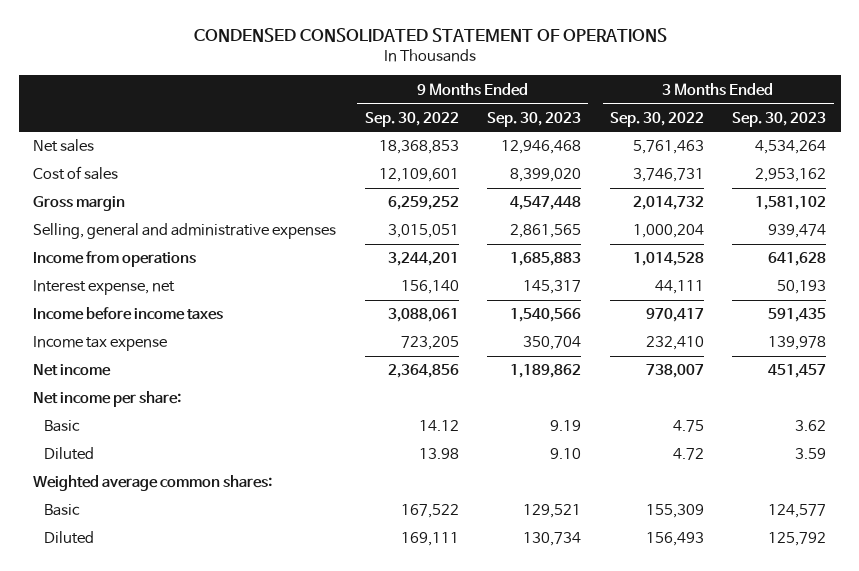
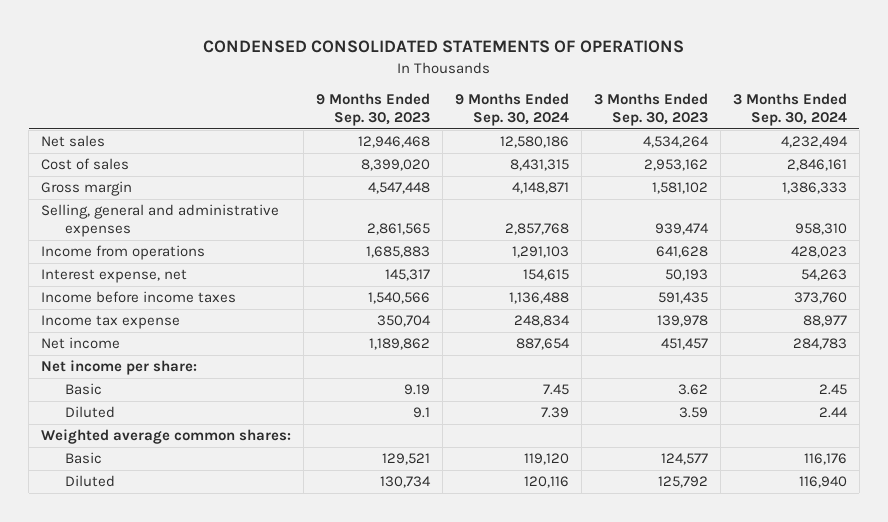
- CONDENSED CONSOLIDATED STATEMENT OF OPERATIONS
+ CONDENSED CONSOLIDATED STATEMENTS OF OPERATIONS
- | 9 Months Ended Sep. 30, 2022 | 9 Months Ended Sep. 30, 2023 | 3 Months Ended Sep. 30, 2022 | 3 Months Ended Sep. 30, 2023
+ | 9 Months Ended Sep. 30, 2023 | 9 Months Ended Sep. 30, 2024 | 3 Months Ended Sep. 30, 2023 | 3 Months Ended Sep. 30, 2024
- Diluted | 13.98 | 9.10 | 4.72 | 3.59
+ Diluted | 9.1 | 7.39 | 3.59 | 2.44

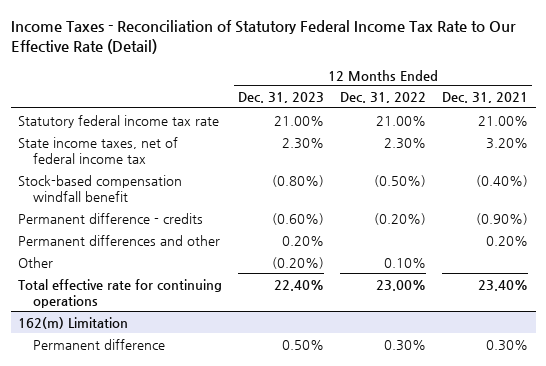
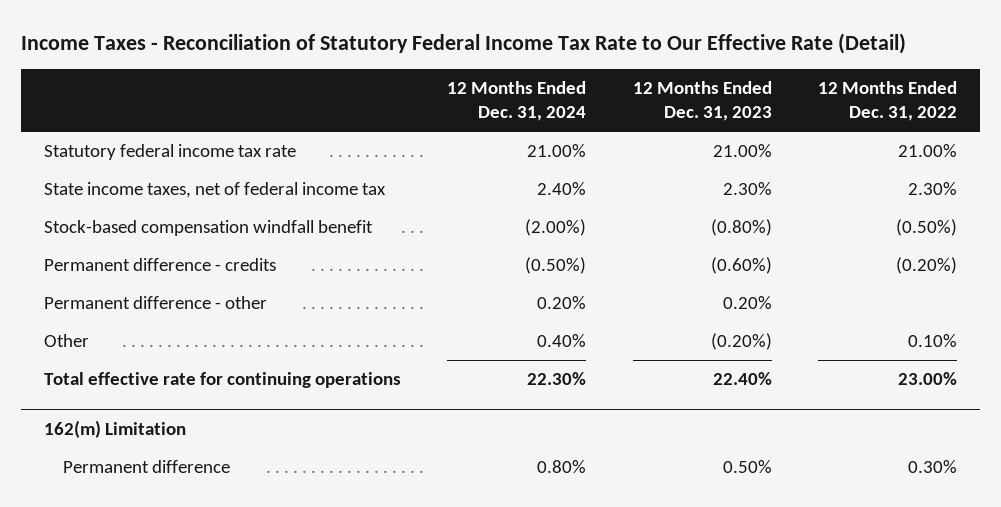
- | 12 Months Ended Dec. 31, 2023 | 12 Months Ended Dec. 31, 2022 | 12 Months Ended Dec. 31, 2021
+ | 12 Months Ended Dec. 31, 2024 | 12 Months Ended Dec. 31, 2023 | 12 Months Ended Dec. 31, 2022
- Permanent differences and other | 0.20% | | 0.20%
+ Permanent difference - other | 0.20% | 0.20% |

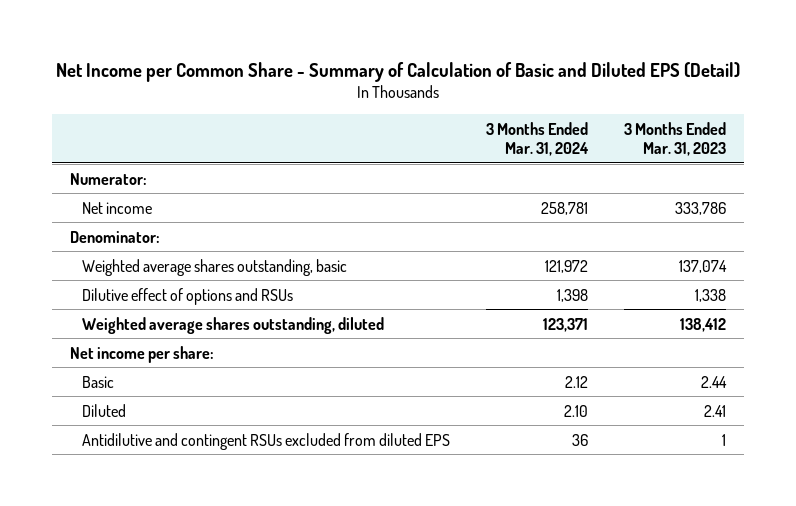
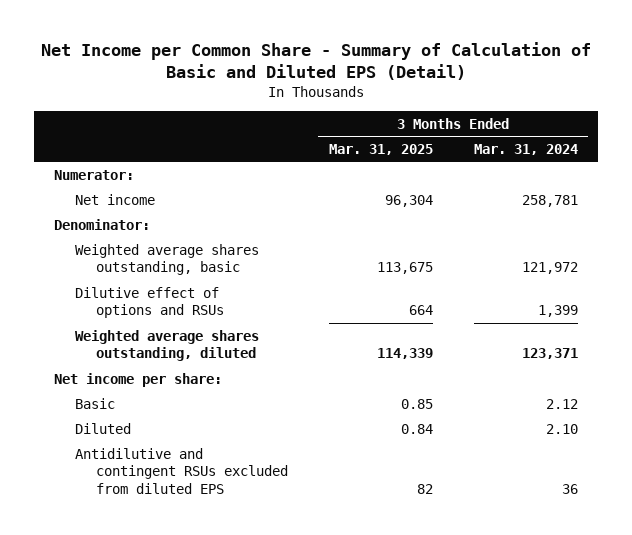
- | 3 Months Ended Mar. 31, 2024 | 3 Months Ended Mar. 31, 2023
+ | 3 Months Ended Mar. 31, 2025 | 3 Months Ended Mar. 31, 2024
- Dilutive effect of options and RSUs | 1,398 | 1,338
+ Dilutive effect of options and RSUs | 664 | 1,399

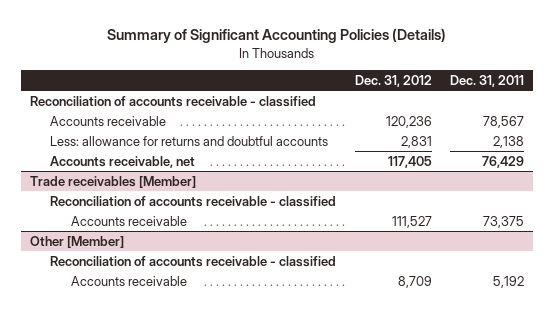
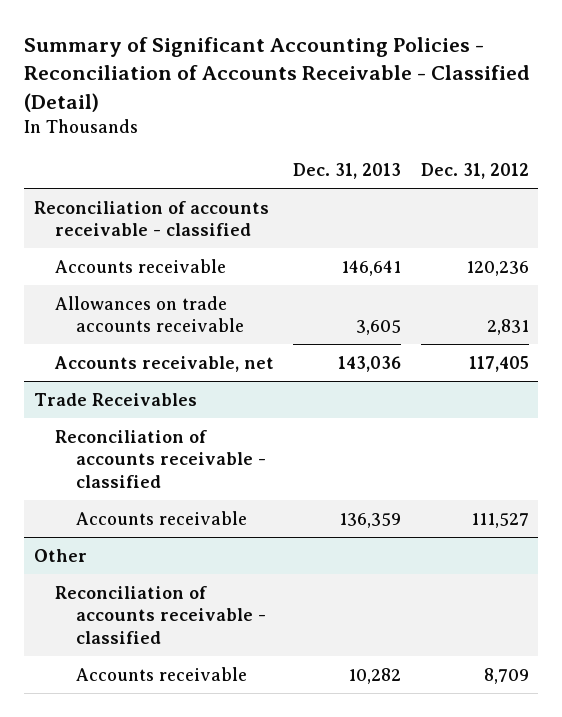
- Summary of Significant Accounting Policies (Details)
+ Summary of Significant Accounting Policies - Reconciliation of Accounts Receivable - Classified (Detail)
- | Dec. 31, 2012 | Dec. 31, 2011
+ | Dec. 31, 2013 | Dec. 31, 2012
- Less: allowance for returns and doubtful accounts | 2,831 | 2,138
+ Allowances on trade accounts receivable | 3,605 | 2,831
- Trade receivables [Member]
+ Trade Receivables
- Other [Member]
+ Other

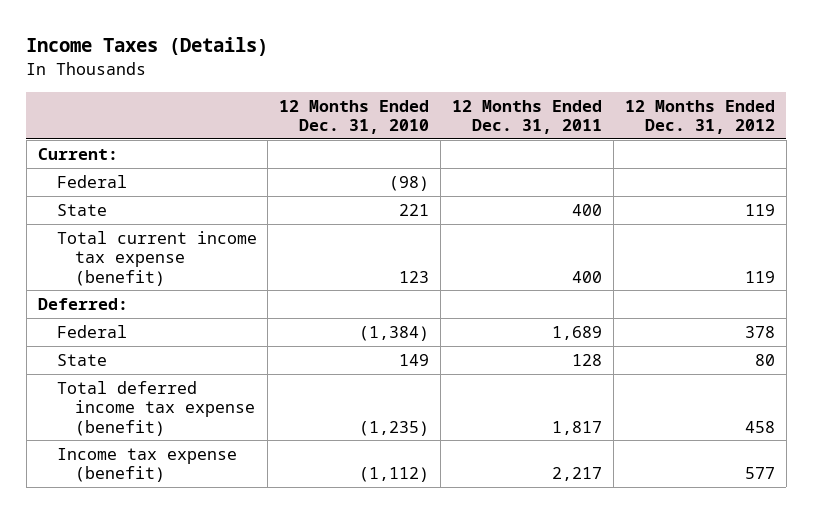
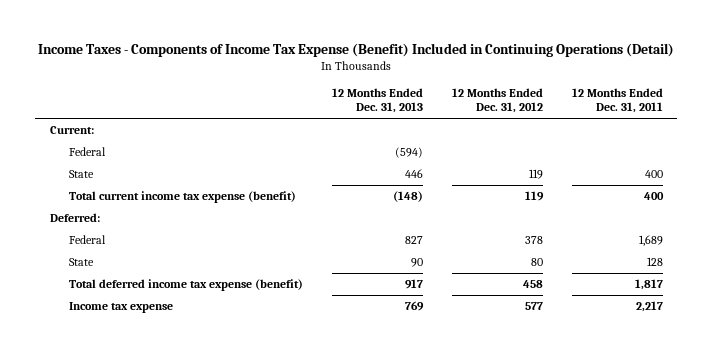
- Income Taxes (Details)
+ Income Taxes - Components of Income Tax Expense (Benefit) Included in Continuing Operations (Detail)
- | 12 Months Ended Dec. 31, 2010 | 12 Months Ended Dec. 31, 2011 | 12 Months Ended Dec. 31, 2012
+ | 12 Months Ended Dec. 31, 2013 | 12 Months Ended Dec. 31, 2012 | 12 Months Ended Dec. 31, 2011
- Income tax expense (benefit) | (1,112) | 2,217 | 577
+ Income tax expense | 769 | 577 | 2,217

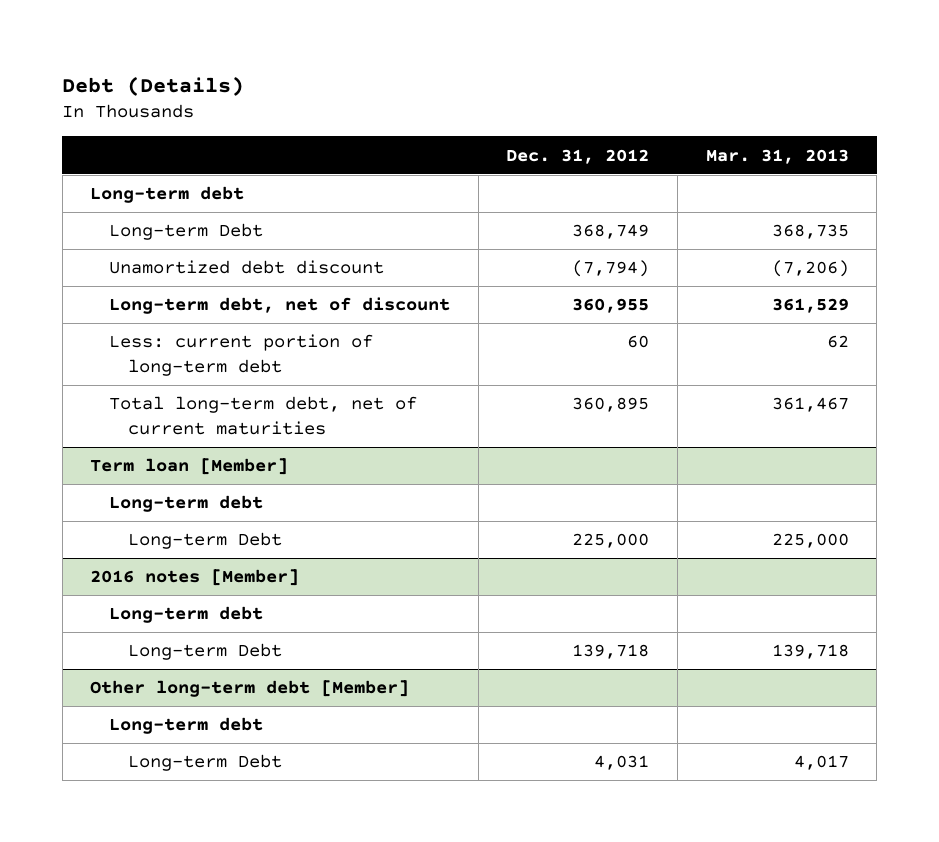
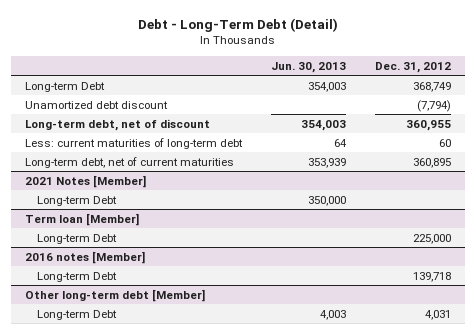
- Debt (Details)
+ Debt - Long-Term Debt (Detail)
- | Dec. 31, 2012 | Mar. 31, 2013
+ | Jun. 30, 2013 | Dec. 31, 2012
- Long-term debt
- Less: current portion of long-term debt | 60 | 62
- Total long-term debt, net of current maturities | 360,895 | 361,467
+ Less: current maturities of long-term debt | 64 | 60
+ Long-term debt, net of current maturities | 353,939 | 360,895
+ 2021 Notes [Member]
+ Long-term Debt | 350,000 |
@ Term loan [Member]
- Long-term debt
@ 2016 notes [Member]
- Long-term debt
@ Other long-term debt [Member]
- Long-term debt

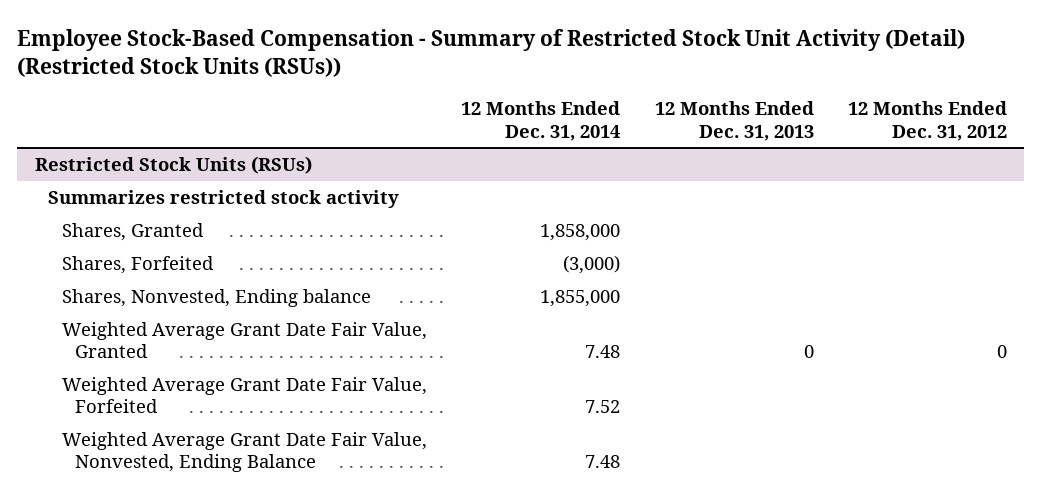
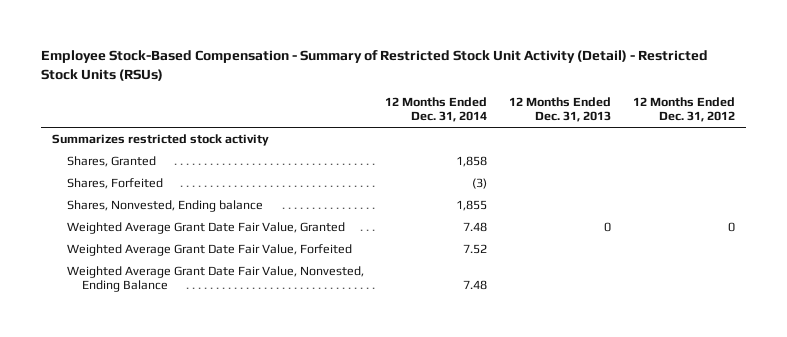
- Employee Stock-Based Compensation - Summary of Restricted Stock Unit Activity (Detail) (Restricted Stock Units (RSUs))
+ Employee Stock-Based Compensation - Summary of Restricted Stock Unit Activity (Detail) - Restricted Stock Units (RSUs)
- Restricted Stock Units (RSUs)
- Shares, Granted | 1,858,000 | |
- Shares, Forfeited | (3,000) | |
- Shares, Nonvested, Ending balance | 1,855,000 | |
+ Shares, Granted | 1,858 | |
+ Shares, Forfeited | (3) | |
+ Shares, Nonvested, Ending balance | 1,855 | |

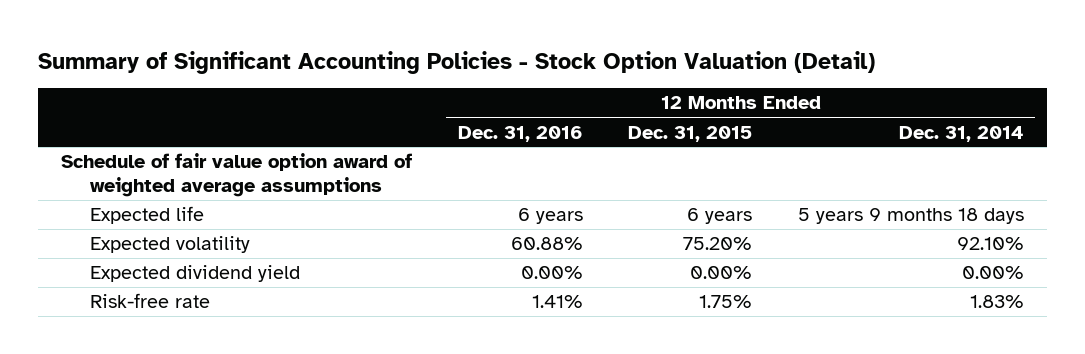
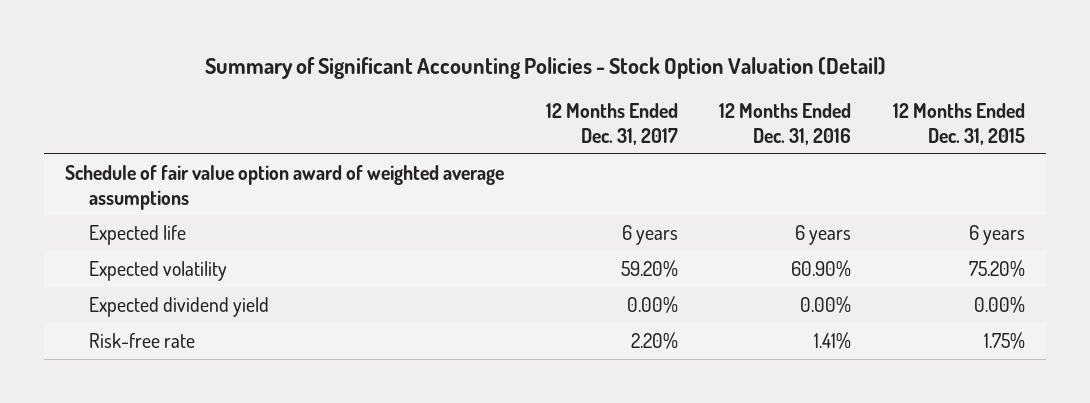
- | 12 Months Ended Dec. 31, 2016 | 12 Months Ended Dec. 31, 2015 | 12 Months Ended Dec. 31, 2014
+ | 12 Months Ended Dec. 31, 2017 | 12 Months Ended Dec. 31, 2016 | 12 Months Ended Dec. 31, 2015
- Expected volatility | 60.88% | 75.20% | 92.10%
+ Expected volatility | 59.20% | 60.90% | 75.20%

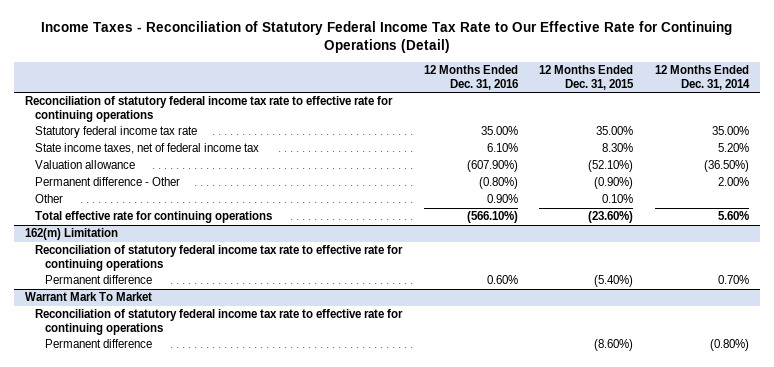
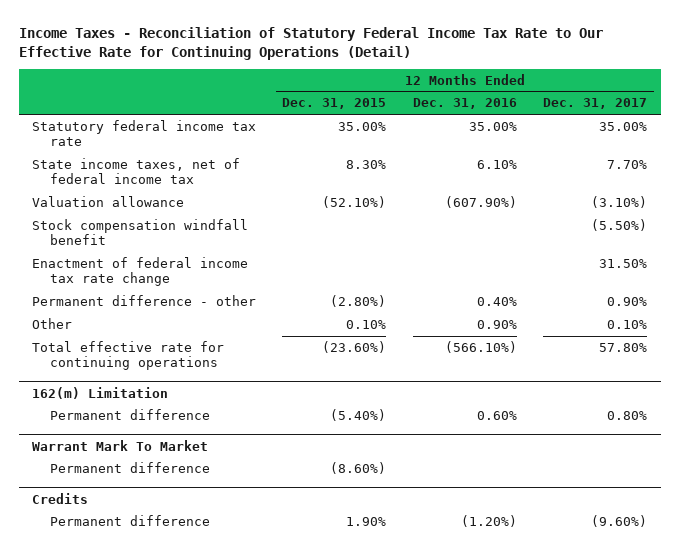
- | 12 Months Ended Dec. 31, 2016 | 12 Months Ended Dec. 31, 2015 | 12 Months Ended Dec. 31, 2014
+ | 12 Months Ended Dec. 31, 2015 | 12 Months Ended Dec. 31, 2016 | 12 Months Ended Dec. 31, 2017
- Reconciliation of statutory federal income tax rate to effective rate for continuing operations
- Permanent difference - Other | (0.80%) | (0.90%) | 2.00%
+ Stock compensation windfall benefit | | | (5.50%)
+ Enactment of federal income tax rate change | | | 31.50%
+ Permanent difference - other | (2.80%) | 0.40% | 0.90%
@ 162(m) Limitation
- Reconciliation of statutory federal income tax rate to effective rate for continuing operations
@ Warrant Mark To Market
- Reconciliation of statutory federal income tax rate to effective rate for continuing operations
+ Credits
+ Permanent difference | 1.90% | (1.20%) | (9.60%)

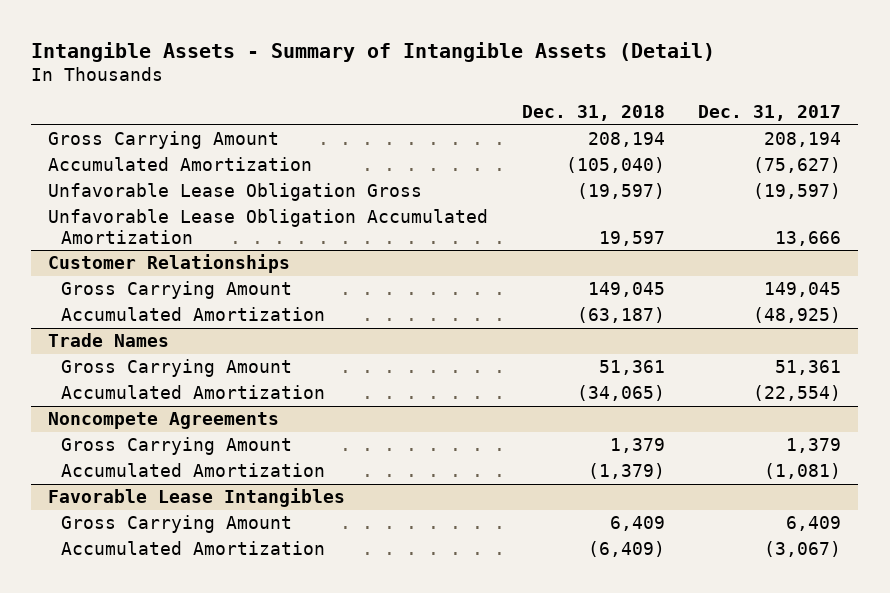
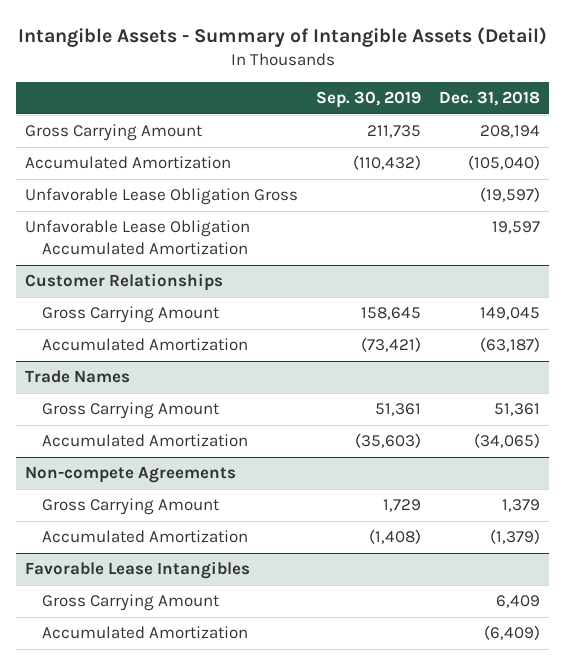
- | Dec. 31, 2018 | Dec. 31, 2017
+ | Sep. 30, 2019 | Dec. 31, 2018
- Noncompete Agreements
+ Non-compete Agreements

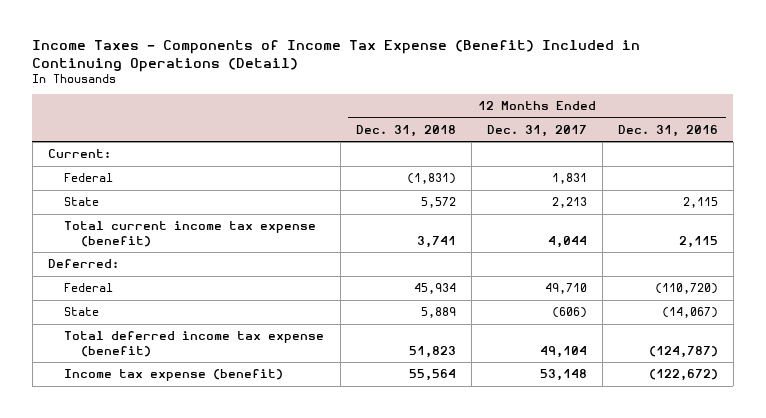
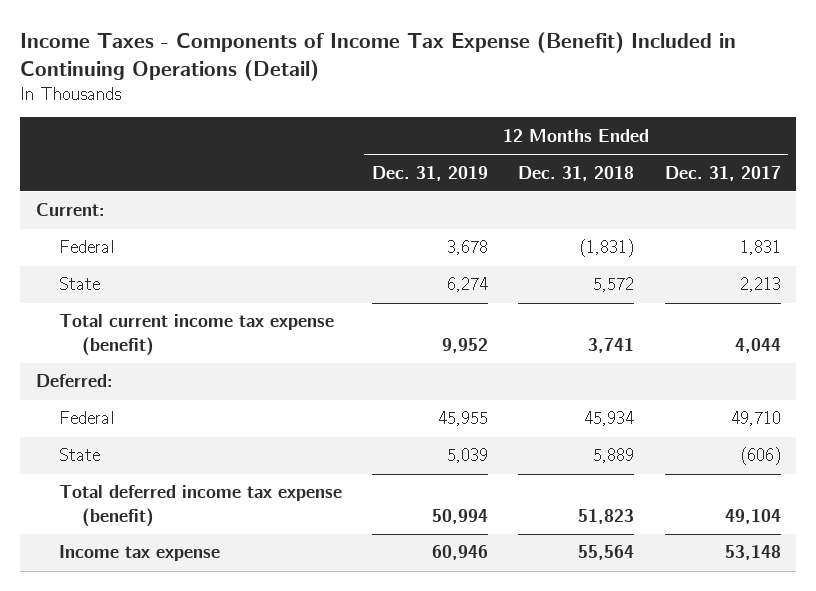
- | 12 Months Ended Dec. 31, 2018 | 12 Months Ended Dec. 31, 2017 | 12 Months Ended Dec. 31, 2016
+ | 12 Months Ended Dec. 31, 2019 | 12 Months Ended Dec. 31, 2018 | 12 Months Ended Dec. 31, 2017
- Income tax expense (benefit) | 55,564 | 53,148 | (122,672)
+ Income tax expense | 60,946 | 55,564 | 53,148

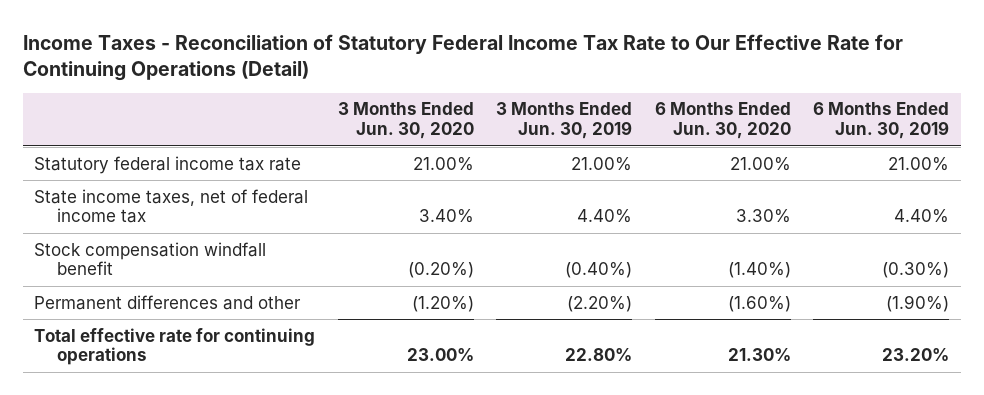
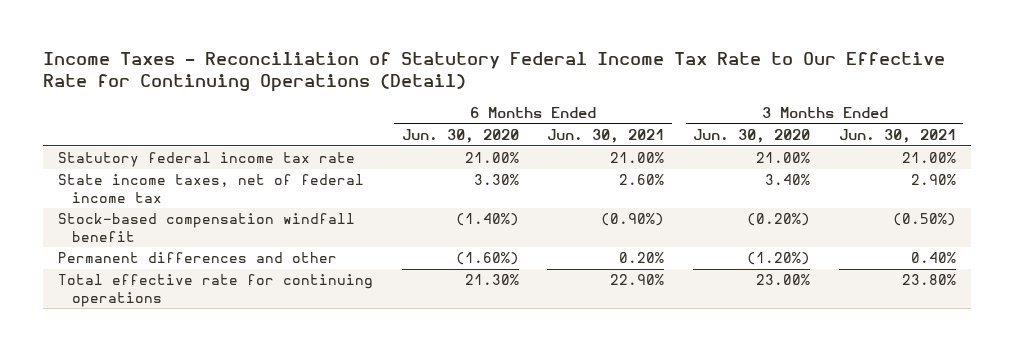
- | 3 Months Ended Jun. 30, 2020 | 3 Months Ended Jun. 30, 2019 | 6 Months Ended Jun. 30, 2020 | 6 Months Ended Jun. 30, 2019
+ | 6 Months Ended Jun. 30, 2020 | 6 Months Ended Jun. 30, 2021 | 3 Months Ended Jun. 30, 2020 | 3 Months Ended Jun. 30, 2021
- Stock compensation windfall benefit | (0.20%) | (0.40%) | (1.40%) | (0.30%)
+ Stock-based compensation windfall benefit | (1.40%) | (0.90%) | (0.20%) | (0.50%)

